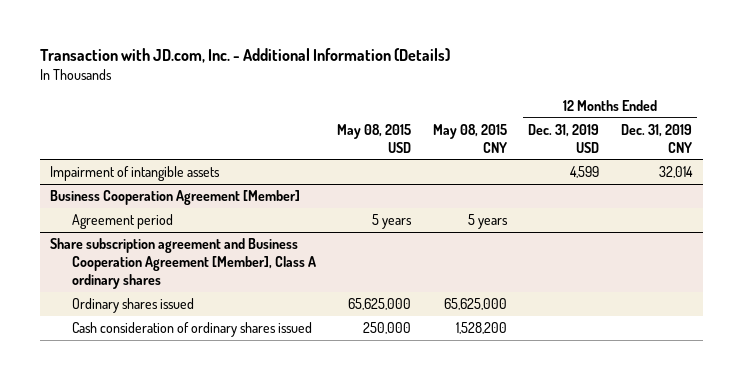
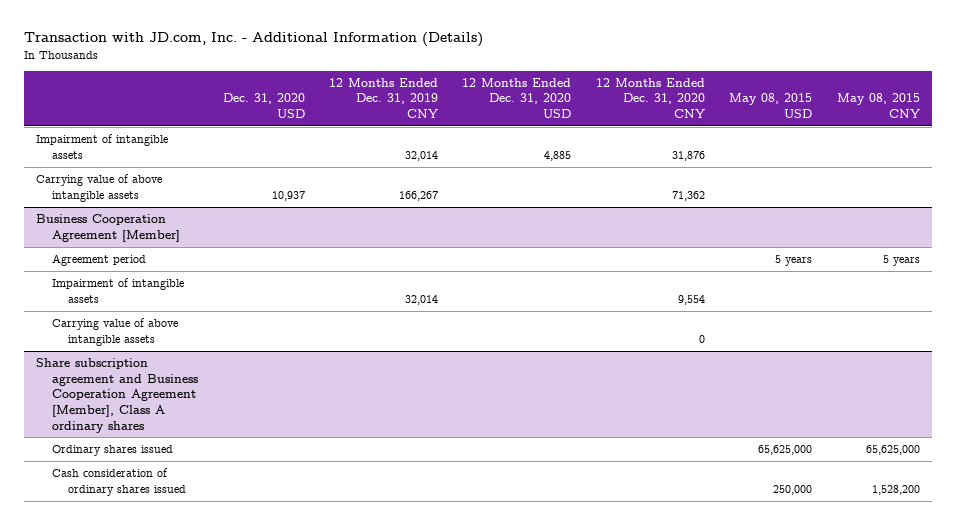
- | May 08, 2015 USD | May 08, 2015 CNY | 12 Months Ended Dec. 31, 2019 USD | 12 Months Ended Dec. 31, 2019 CNY
+ | Dec. 31, 2020 USD | 12 Months Ended Dec. 31, 2019 CNY | 12 Months Ended Dec. 31, 2020 USD | 12 Months Ended Dec. 31, 2020 CNY | May 08, 2015 USD | May 08, 2015 CNY
+ Carrying value of above intangible assets | 10,937 | 166,267 | | 71,362 | |
@ Business Cooperation Agreement [Member]
+ Impairment of intangible assets | | 32,014 | | 9,554 | |
+ Carrying value of above intangible assets | | | | 0 | |

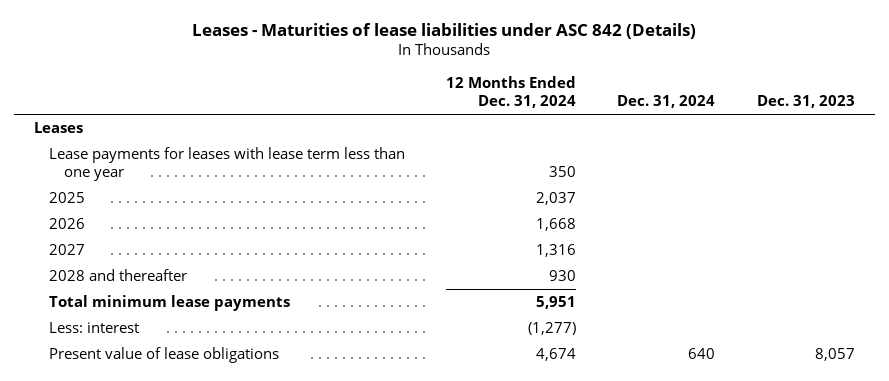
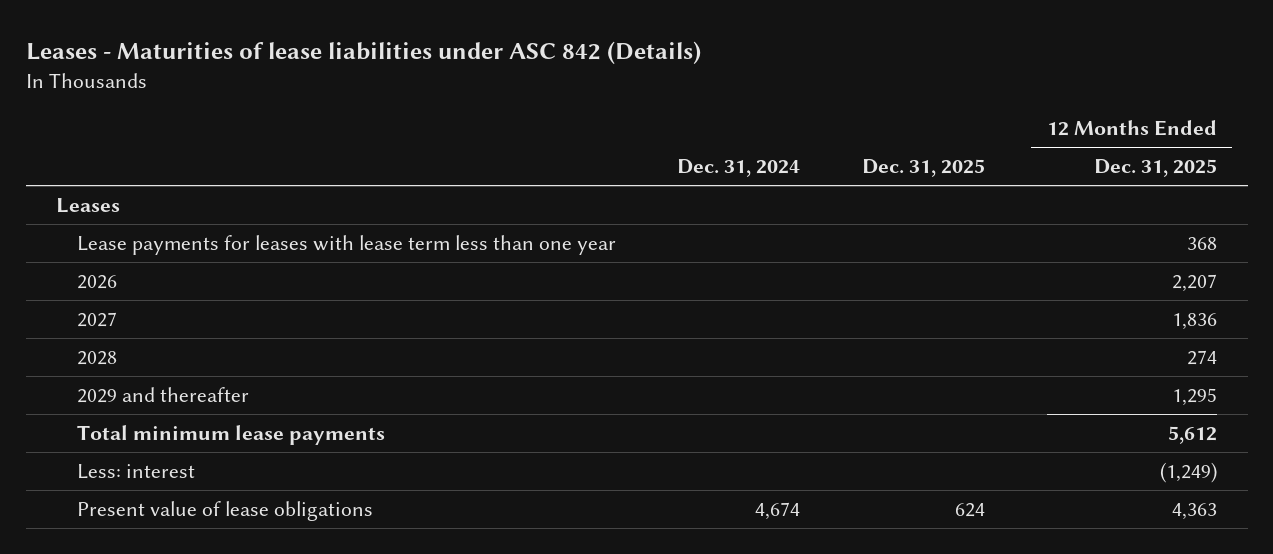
- | 12 Months Ended Dec. 31, 2024 | Dec. 31, 2024 | Dec. 31, 2023
+ | Dec. 31, 2024 | Dec. 31, 2025 | 12 Months Ended Dec. 31, 2025
- 2025 | 2,037 | |
- 2028 and thereafter | 930 | |
+ 2028 | | | 274
+ 2029 and thereafter | | | 1,295
- Present value of lease obligations | 4,674 | 640 | 8,057
+ Present value of lease obligations | 4,674 | 624 | 4,363

